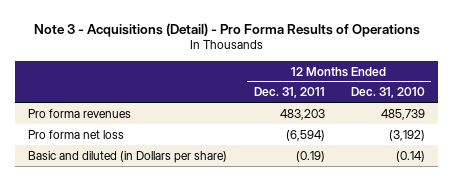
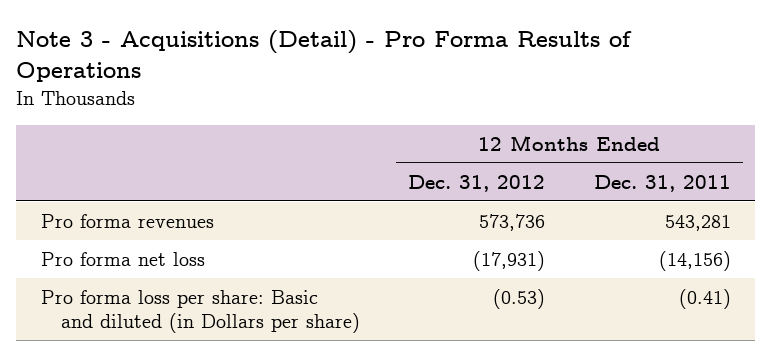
- | 12 Months Ended Dec. 31, 2011 | 12 Months Ended Dec. 31, 2010
+ | 12 Months Ended Dec. 31, 2012 | 12 Months Ended Dec. 31, 2011
- Pro forma revenues | 483,203 | 485,739
- Pro forma net loss | (6,594) | (3,192)
- Basic and diluted (in Dollars per share) | (0.19) | (0.14)
+ Pro forma revenues | 573,736 | 543,281
+ Pro forma net loss | (17,931) | (14,156)
+ Pro forma loss per share: Basic and diluted (in Dollars per share) | (0.53) | (0.41)

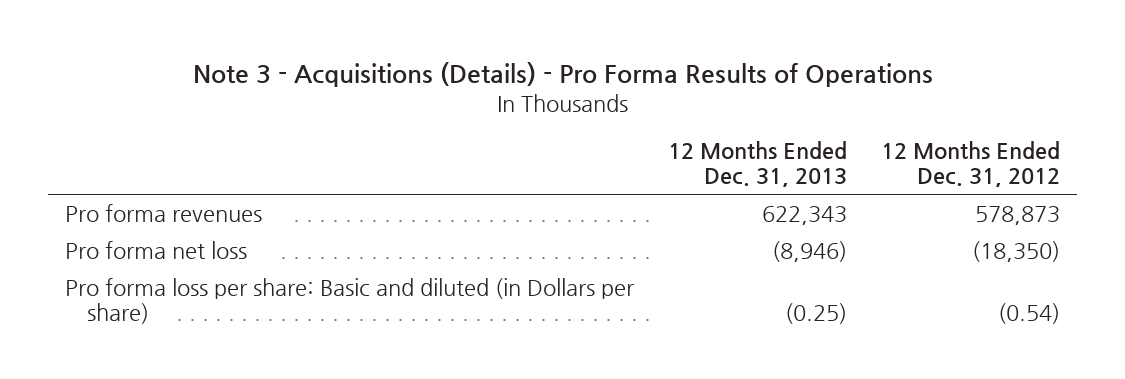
- Note 3 - Acquisitions (Detail) - Pro Forma Results of Operations
+ Note 3 - Acquisitions (Details) - Pro Forma Results of Operations
- | 12 Months Ended Dec. 31, 2012 | 12 Months Ended Dec. 31, 2011
+ | 12 Months Ended Dec. 31, 2013 | 12 Months Ended Dec. 31, 2012
- Pro forma revenues | 573,736 | 543,281
- Pro forma net loss | (17,931) | (14,156)
- Pro forma loss per share: Basic and diluted (in Dollars per share) | (0.53) | (0.41)
+ Pro forma revenues | 622,343 | 578,873
+ Pro forma net loss | (8,946) | (18,350)
+ Pro forma loss per share: Basic and diluted (in Dollars per share) | (0.25) | (0.54)

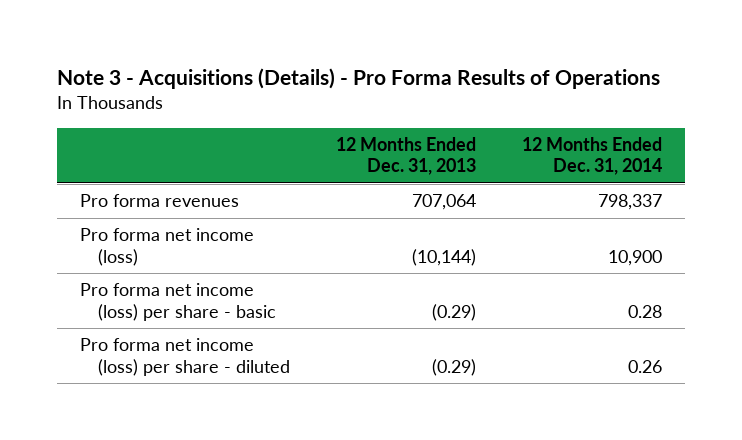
- | 12 Months Ended Dec. 31, 2013 | 12 Months Ended Dec. 31, 2012
+ | 12 Months Ended Dec. 31, 2013 | 12 Months Ended Dec. 31, 2014
- Pro forma revenues | 622,343 | 578,873
- Pro forma net loss | (8,946) | (18,350)
- Pro forma loss per share: Basic and diluted (in Dollars per share) | (0.25) | (0.54)
+ Pro forma revenues | 707,064 | 798,337
+ Pro forma net income (loss) | (10,144) | 10,900
+ Pro forma net income (loss) per share - basic | (0.29) | 0.28
+ Pro forma net income (loss) per share - diluted | (0.29) | 0.26

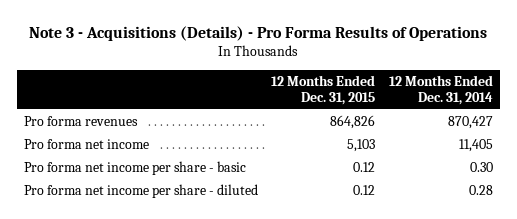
- | 12 Months Ended Dec. 31, 2013 | 12 Months Ended Dec. 31, 2014
+ | 12 Months Ended Dec. 31, 2015 | 12 Months Ended Dec. 31, 2014
- Pro forma revenues | 707,064 | 798,337
- Pro forma net income (loss) | (10,144) | 10,900
- Pro forma net income (loss) per share - basic | (0.29) | 0.28
- Pro forma net income (loss) per share - diluted | (0.29) | 0.26
+ Pro forma revenues | 864,826 | 870,427
+ Pro forma net income | 5,103 | 11,405
+ Pro forma net income per share - basic | 0.12 | 0.30
+ Pro forma net income per share - diluted | 0.12 | 0.28

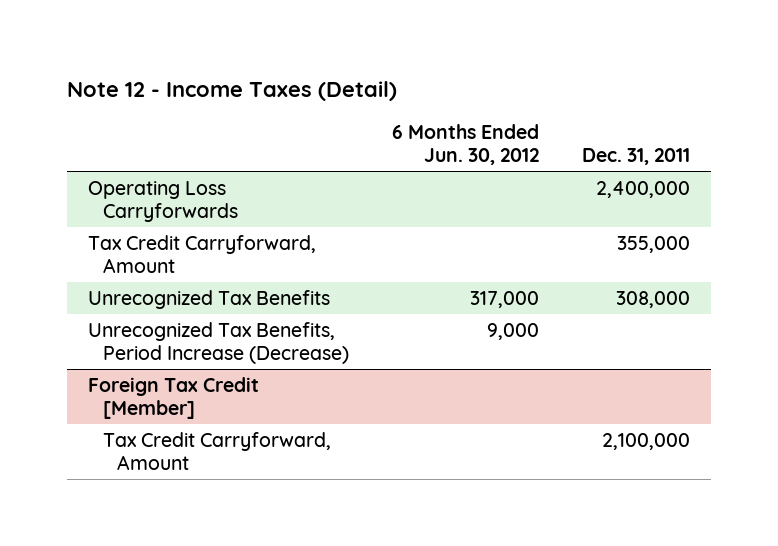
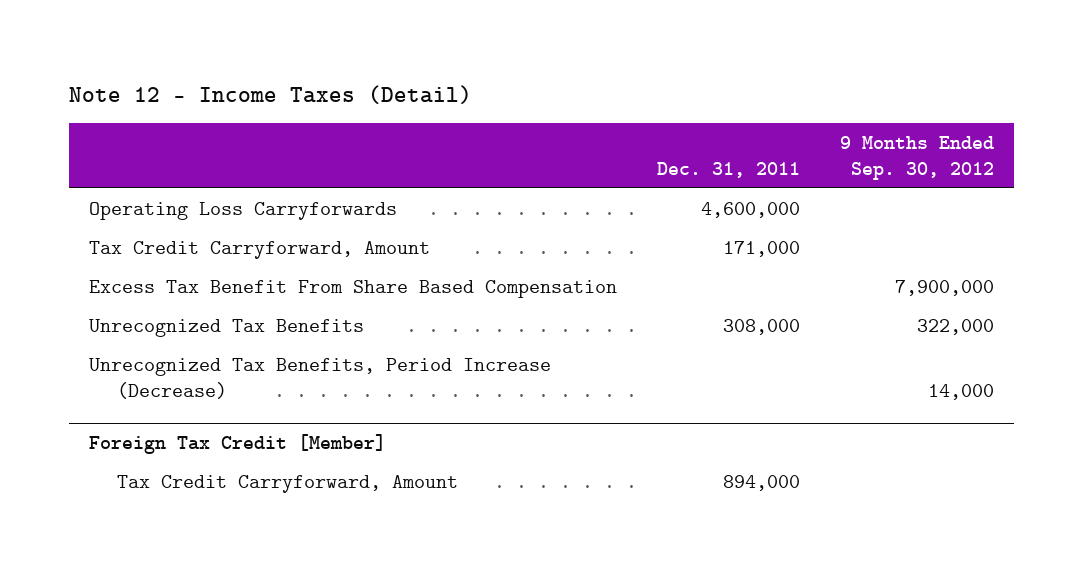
- | 6 Months Ended Jun. 30, 2012 | Dec. 31, 2011
+ | Dec. 31, 2011 | 9 Months Ended Sep. 30, 2012
- Operating Loss Carryforwards | | 2,400,000
- Tax Credit Carryforward, Amount | | 355,000
+ Operating Loss Carryforwards | 4,600,000 |
+ Tax Credit Carryforward, Amount | 171,000 |
+ Excess Tax Benefit From Share Based Compensation | | 7,900,000
@ Foreign Tax Credit [Member]
- Tax Credit Carryforward, Amount | | 2,100,000
+ Tax Credit Carryforward, Amount | 894,000 |

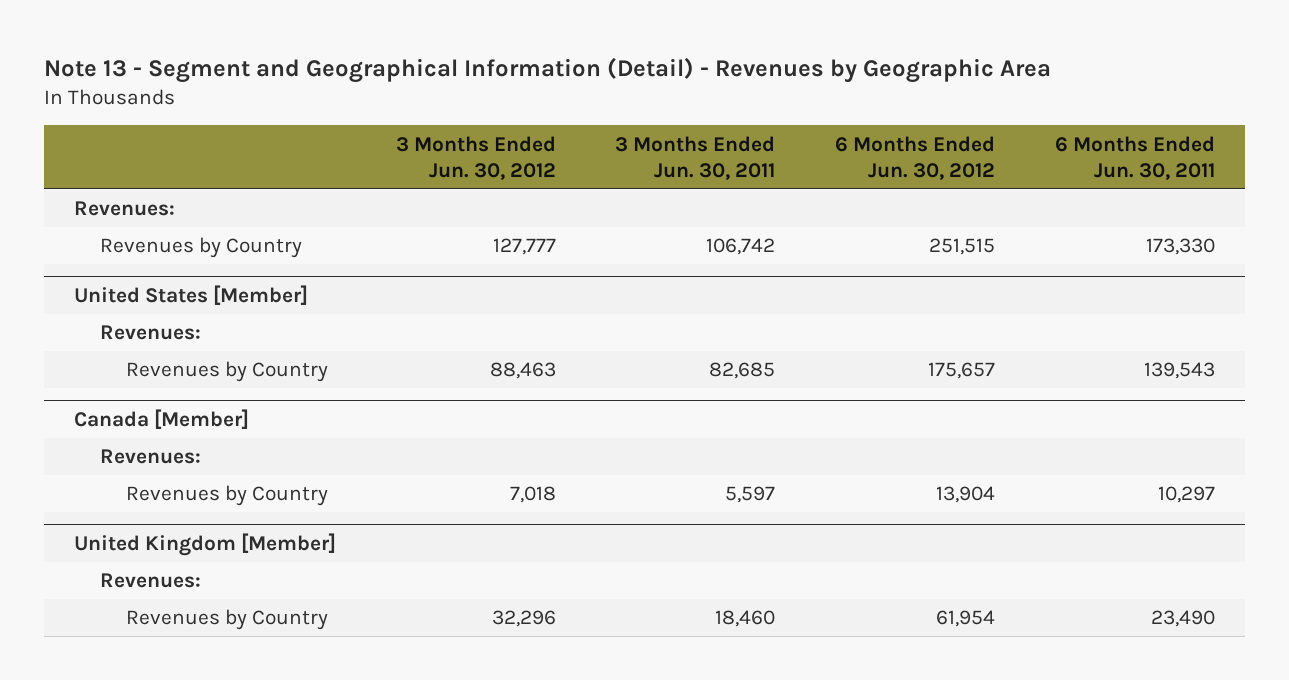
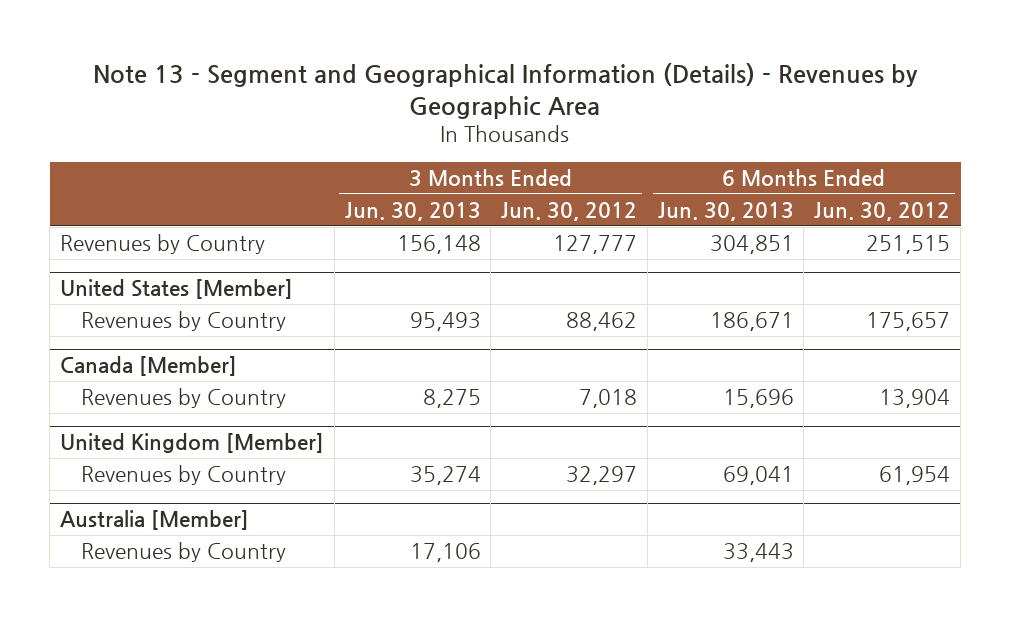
- Note 13 - Segment and Geographical Information (Detail) - Revenues by Geographic Area
+ Note 13 - Segment and Geographical Information (Details) - Revenues by Geographic Area
- | 3 Months Ended Jun. 30, 2012 | 3 Months Ended Jun. 30, 2011 | 6 Months Ended Jun. 30, 2012 | 6 Months Ended Jun. 30, 2011
+ | 3 Months Ended Jun. 30, 2013 | 3 Months Ended Jun. 30, 2012 | 6 Months Ended Jun. 30, 2013 | 6 Months Ended Jun. 30, 2012
- Revenues:
@ United States [Member]
- Revenues:
- Revenues by Country | 88,463 | 82,685 | 175,657 | 139,543
+ Revenues by Country | 95,493 | 88,462 | 186,671 | 175,657
@ Canada [Member]
- Revenues:
@ United Kingdom [Member]
- Revenues:
- Revenues by Country | 32,296 | 18,460 | 61,954 | 23,490
+ Revenues by Country | 35,274 | 32,297 | 69,041 | 61,954
+ Australia [Member]
+ Revenues by Country | 17,106 | | 33,443 |

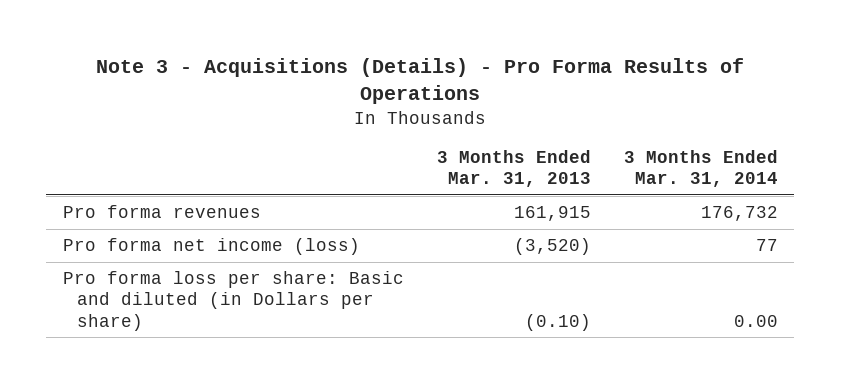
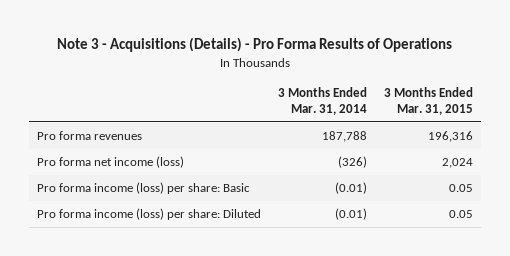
- | 3 Months Ended Mar. 31, 2013 | 3 Months Ended Mar. 31, 2014
+ | 3 Months Ended Mar. 31, 2014 | 3 Months Ended Mar. 31, 2015
- Pro forma revenues | 161,915 | 176,732
- Pro forma net income (loss) | (3,520) | 77
- Pro forma loss per share: Basic and diluted (in Dollars per share) | (0.10) | 0.00
+ Pro forma revenues | 187,788 | 196,316
+ Pro forma net income (loss) | (326) | 2,024
+ Pro forma income (loss) per share: Basic | (0.01) | 0.05
+ Pro forma income (loss) per share: Diluted | (0.01) | 0.05

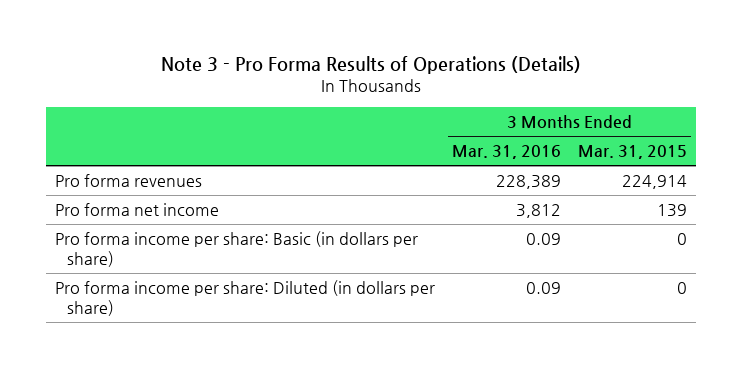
- Note 3 - Acquisitions (Details) - Pro Forma Results of Operations
+ Note 3 - Pro Forma Results of Operations (Details)
- | 3 Months Ended Mar. 31, 2014 | 3 Months Ended Mar. 31, 2015
+ | 3 Months Ended Mar. 31, 2016 | 3 Months Ended Mar. 31, 2015
- Pro forma revenues | 187,788 | 196,316
- Pro forma net income (loss) | (326) | 2,024
- Pro forma income (loss) per share: Basic | (0.01) | 0.05
- Pro forma income (loss) per share: Diluted | (0.01) | 0.05
+ Pro forma revenues | 228,389 | 224,914
+ Pro forma net income | 3,812 | 139
+ Pro forma income per share: Basic (in dollars per share) | 0.09 | 0
+ Pro forma income per share: Diluted (in dollars per share) | 0.09 | 0

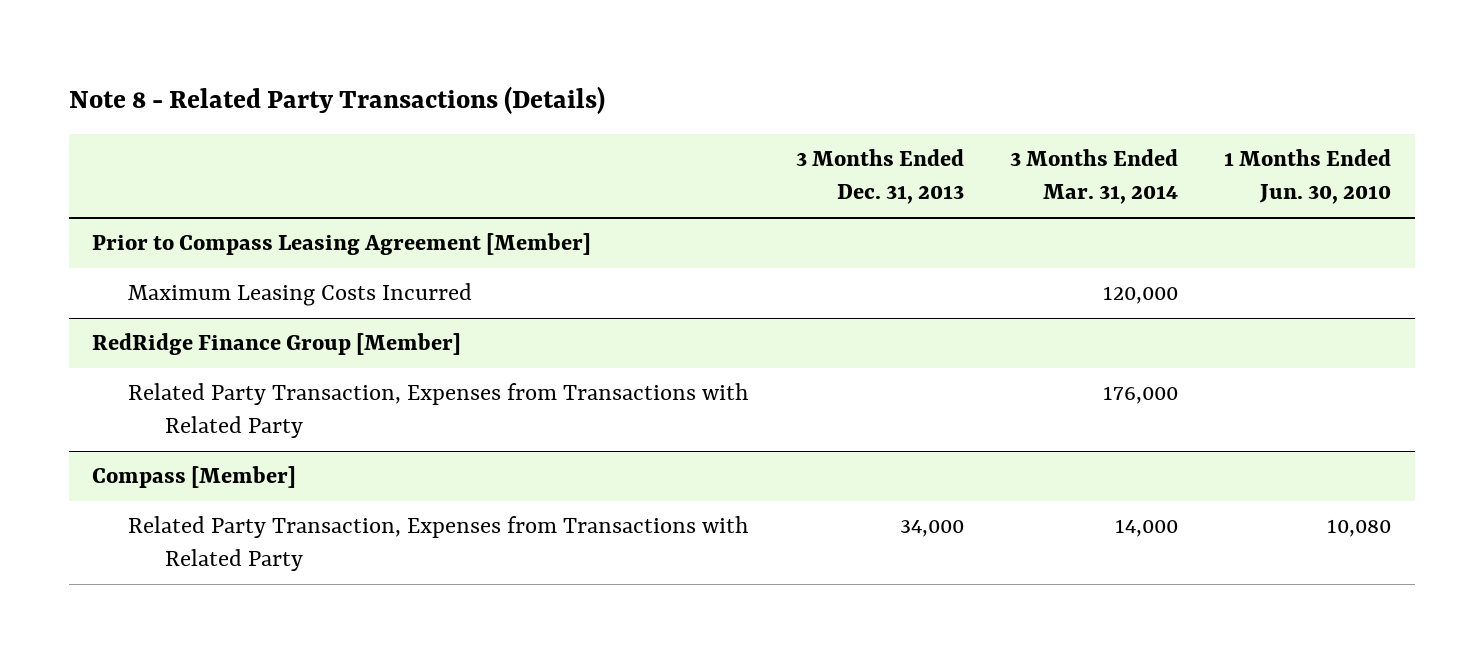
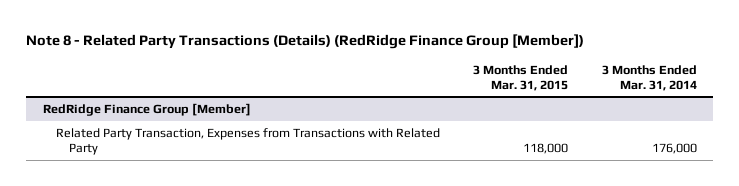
- Note 8 - Related Party Transactions (Details)
+ Note 8 - Related Party Transactions (Details) (RedRidge Finance Group [Member])
- | 3 Months Ended Dec. 31, 2013 | 3 Months Ended Mar. 31, 2014 | 1 Months Ended Jun. 30, 2010
+ | 3 Months Ended Mar. 31, 2015 | 3 Months Ended Mar. 31, 2014
- Prior to Compass Leasing Agreement [Member]
- Maximum Leasing Costs Incurred | | 120,000 |
- Compass [Member]
- Related Party Transaction, Expenses from Transactions with Related Party | 34,000 | 14,000 | 10,080

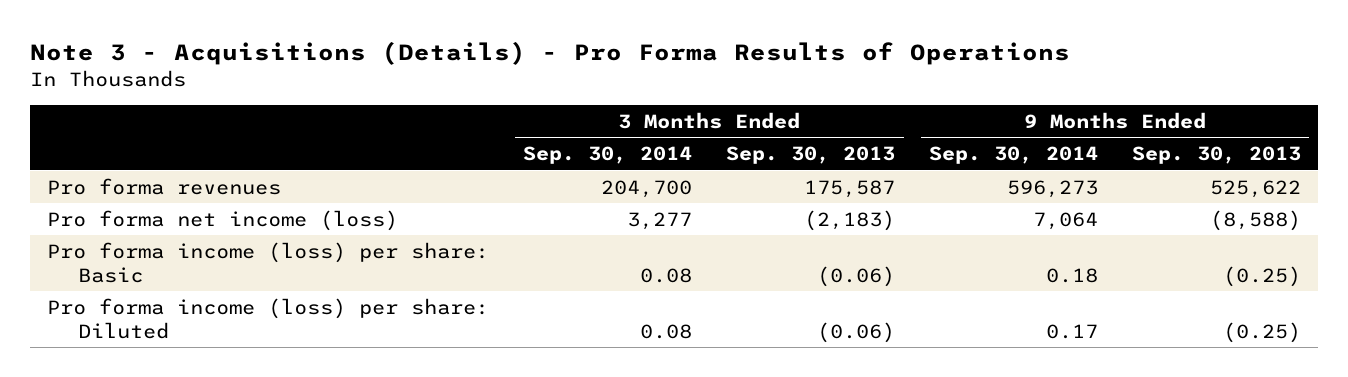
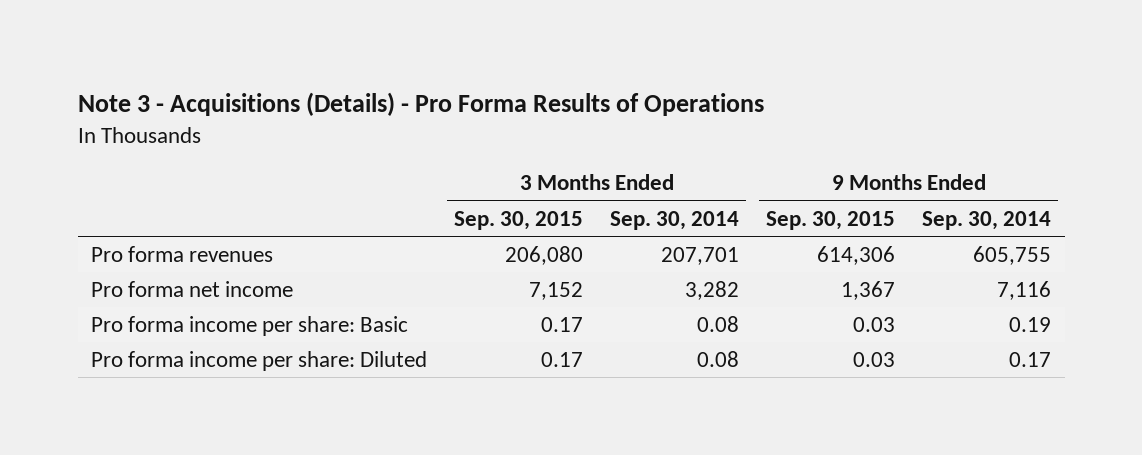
- | 3 Months Ended Sep. 30, 2014 | 3 Months Ended Sep. 30, 2013 | 9 Months Ended Sep. 30, 2014 | 9 Months Ended Sep. 30, 2013
+ | 3 Months Ended Sep. 30, 2015 | 3 Months Ended Sep. 30, 2014 | 9 Months Ended Sep. 30, 2015 | 9 Months Ended Sep. 30, 2014
- Pro forma revenues | 204,700 | 175,587 | 596,273 | 525,622
- Pro forma net income (loss) | 3,277 | (2,183) | 7,064 | (8,588)
- Pro forma income (loss) per share: Basic | 0.08 | (0.06) | 0.18 | (0.25)
- Pro forma income (loss) per share: Diluted | 0.08 | (0.06) | 0.17 | (0.25)
+ Pro forma revenues | 206,080 | 207,701 | 614,306 | 605,755
+ Pro forma net income | 7,152 | 3,282 | 1,367 | 7,116
+ Pro forma income per share: Basic | 0.17 | 0.08 | 0.03 | 0.19
+ Pro forma income per share: Diluted | 0.17 | 0.08 | 0.03 | 0.17

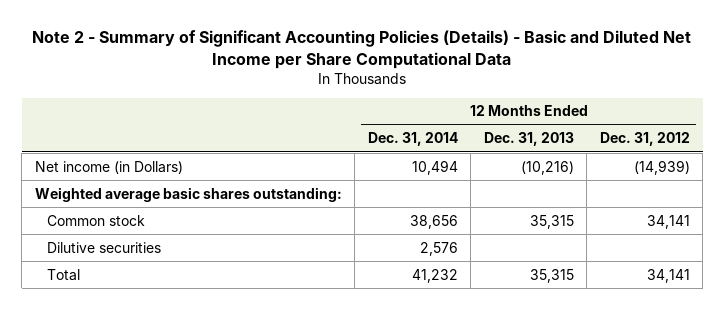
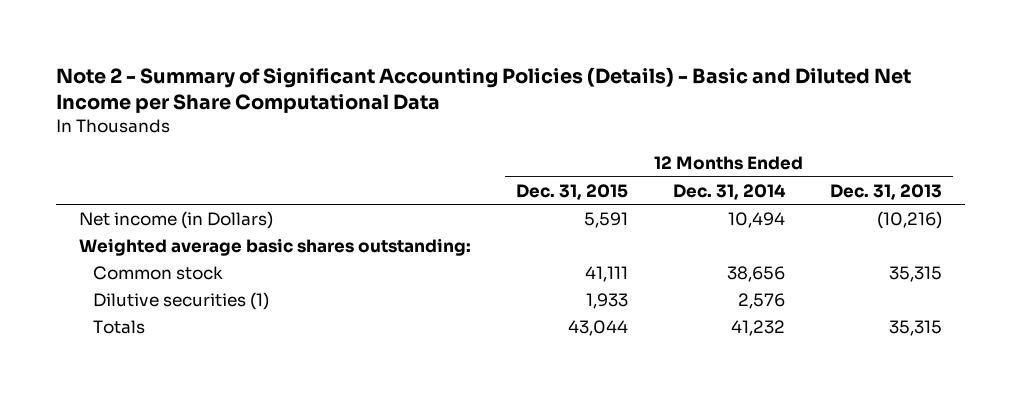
- | 12 Months Ended Dec. 31, 2014 | 12 Months Ended Dec. 31, 2013 | 12 Months Ended Dec. 31, 2012
+ | 12 Months Ended Dec. 31, 2015 | 12 Months Ended Dec. 31, 2014 | 12 Months Ended Dec. 31, 2013
- Dilutive securities | 2,576 | |
- Total | 41,232 | 35,315 | 34,141
+ Dilutive securities (1) | 1,933 | 2,576 |
+ Totals | 43,044 | 41,232 | 35,315

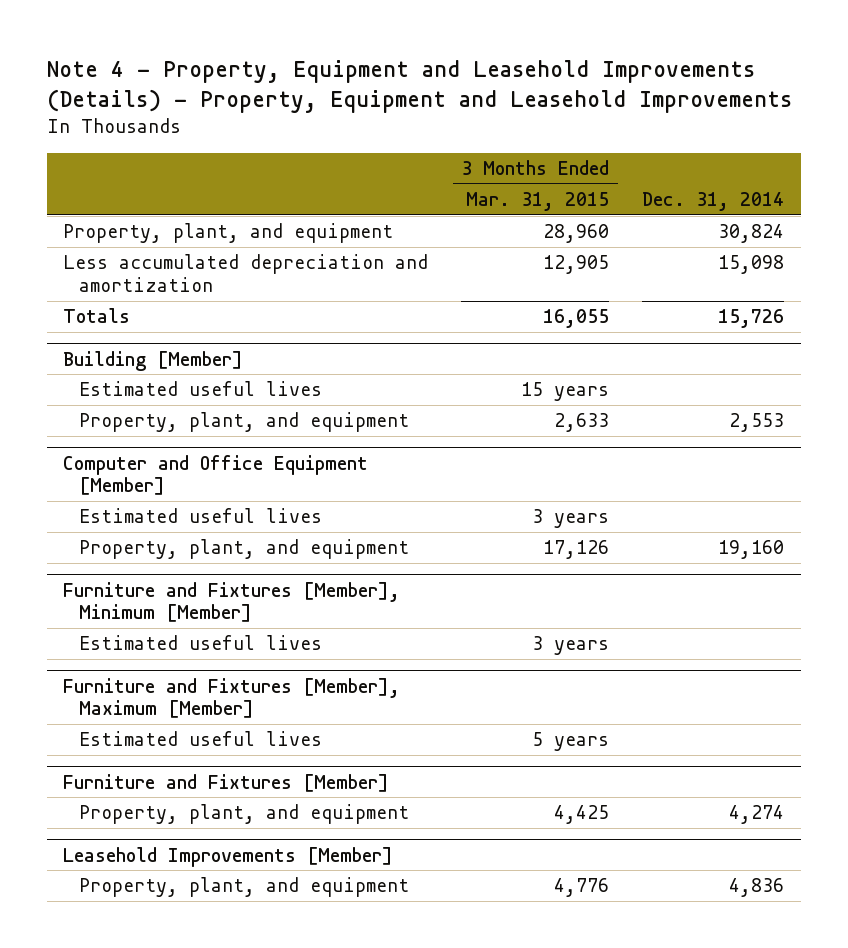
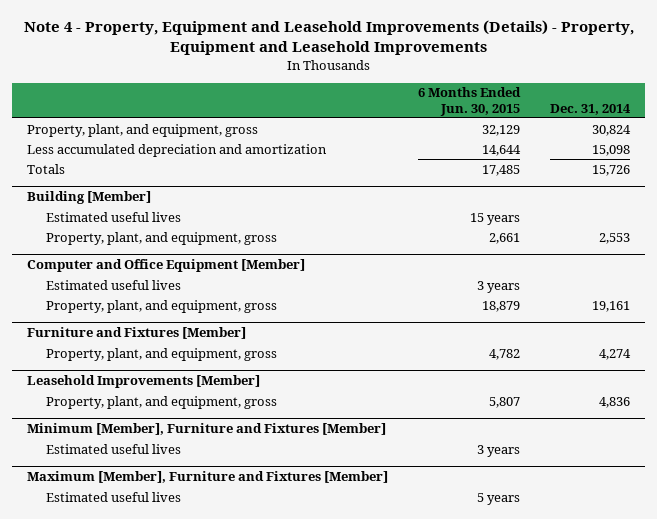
- | 3 Months Ended Mar. 31, 2015 | Dec. 31, 2014
+ | 6 Months Ended Jun. 30, 2015 | Dec. 31, 2014
- Property, plant, and equipment | 28,960 | 30,824
+ Property, plant, and equipment, gross | 32,129 | 30,824
@ Building [Member]
- Property, plant, and equipment | 2,633 | 2,553
+ Property, plant, and equipment, gross | 2,661 | 2,553
@ Computer and Office Equipment [Member]
- Property, plant, and equipment | 17,126 | 19,160
- Furniture and Fixtures [Member], Minimum [Member]
- Estimated useful lives | 3 years |
- Furniture and Fixtures [Member], Maximum [Member]
- Estimated useful lives | 5 years |
@ Computer and Office Equipment [Member]
+ Property, plant, and equipment, gross | 18,879 | 19,161
@ Furniture and Fixtures [Member]
- Property, plant, and equipment | 4,425 | 4,274
+ Property, plant, and equipment, gross | 4,782 | 4,274
@ Leasehold Improvements [Member]
- Property, plant, and equipment | 4,776 | 4,836
+ Property, plant, and equipment, gross | 5,807 | 4,836
+ Minimum [Member], Furniture and Fixtures [Member]
+ Estimated useful lives | 3 years |
+ Maximum [Member], Furniture and Fixtures [Member]
+ Estimated useful lives | 5 years |

